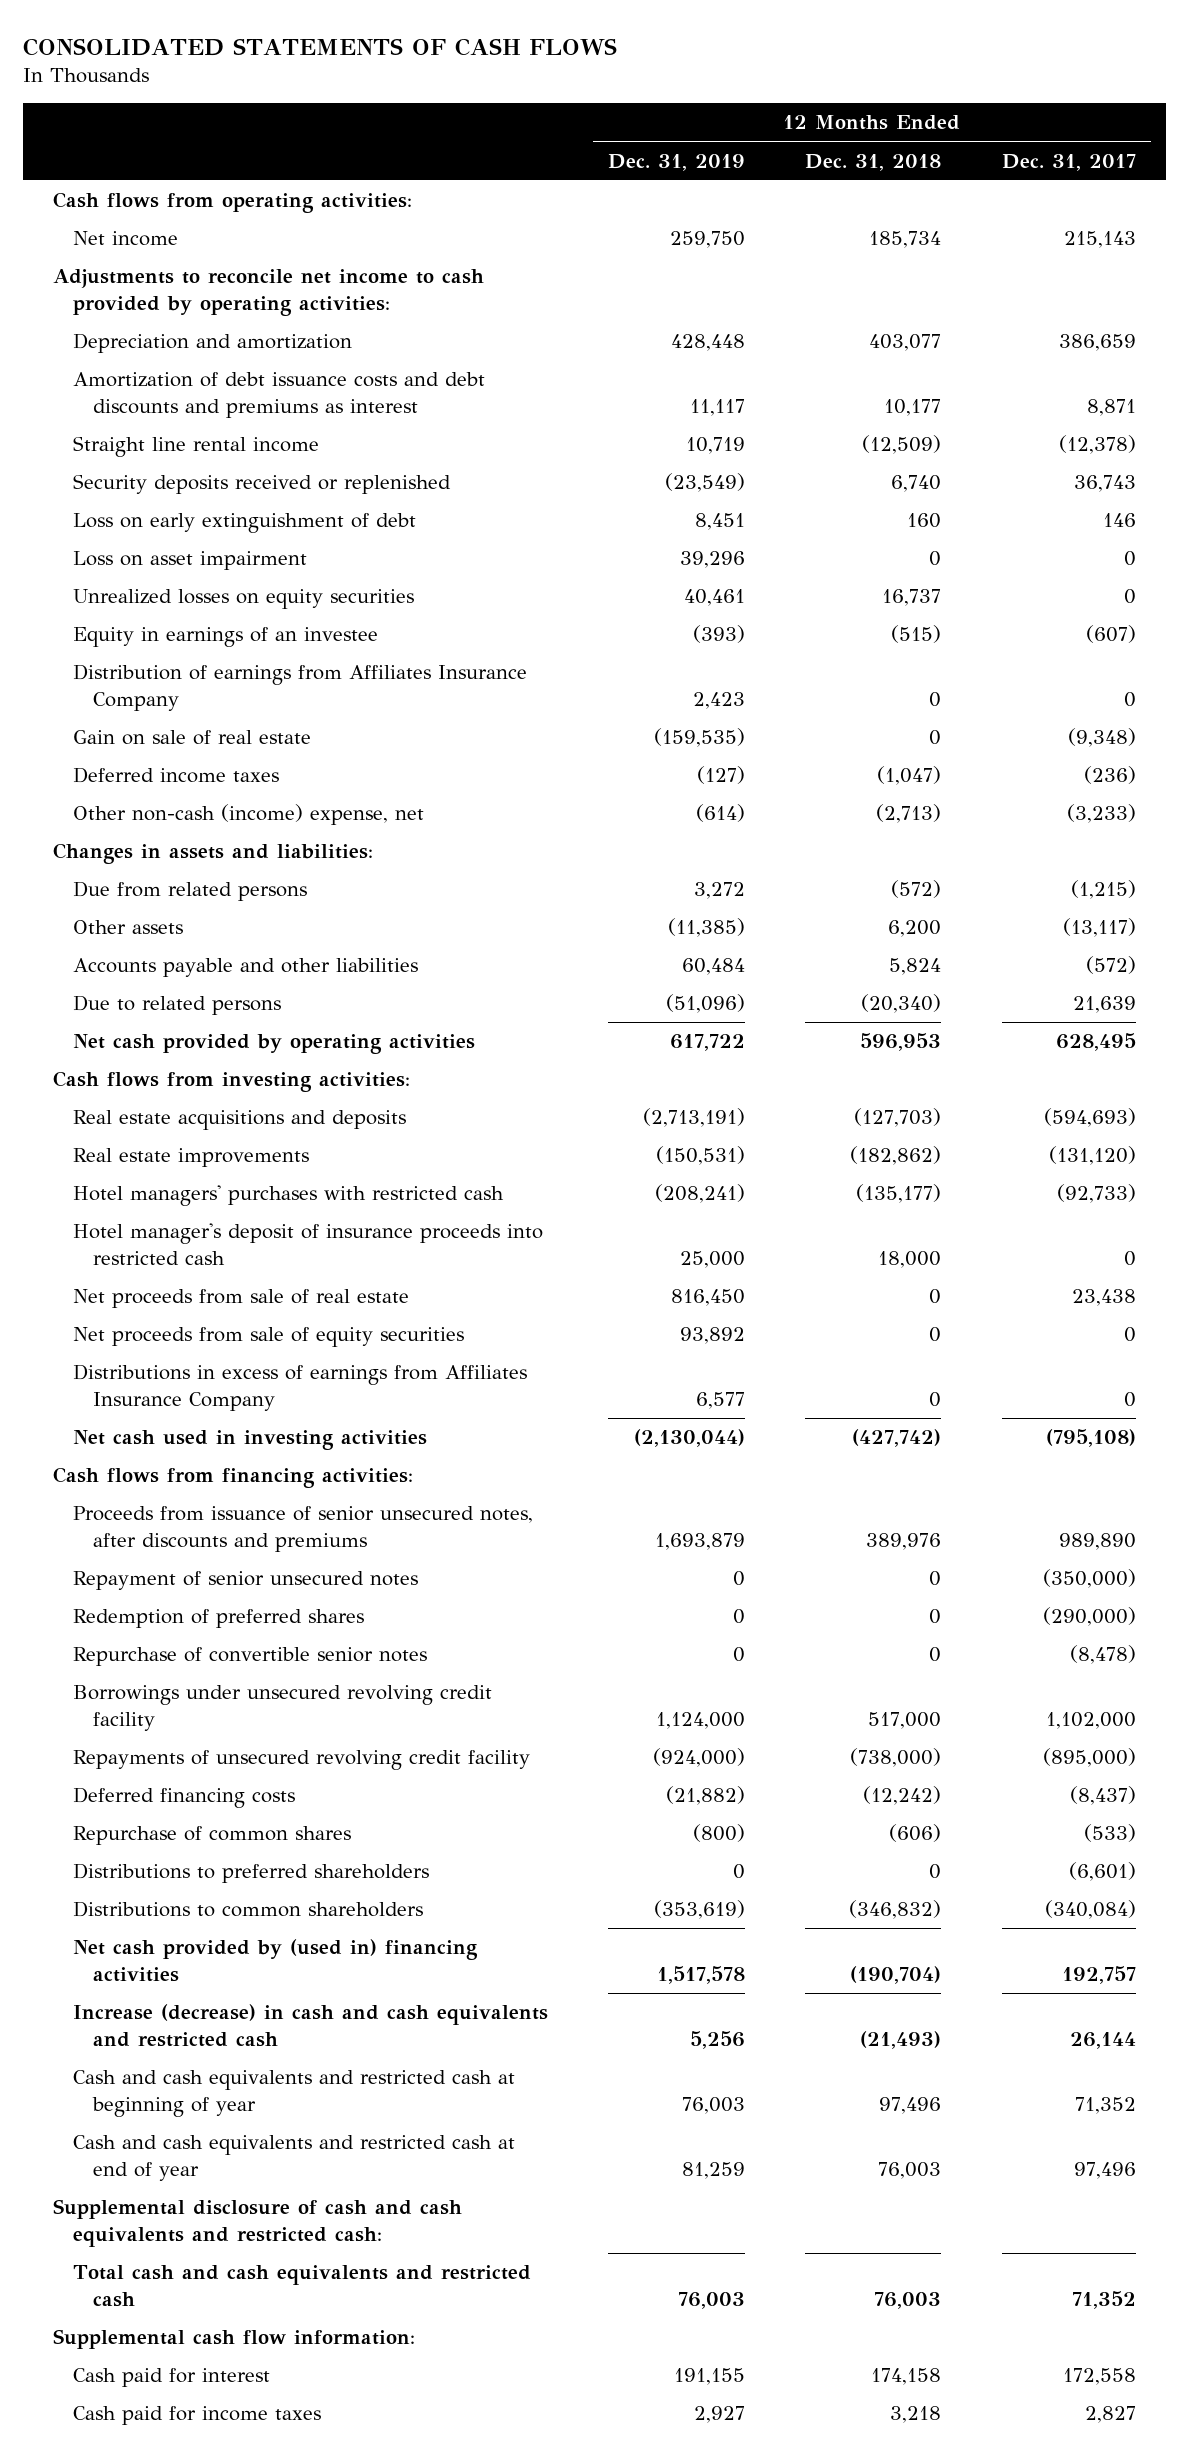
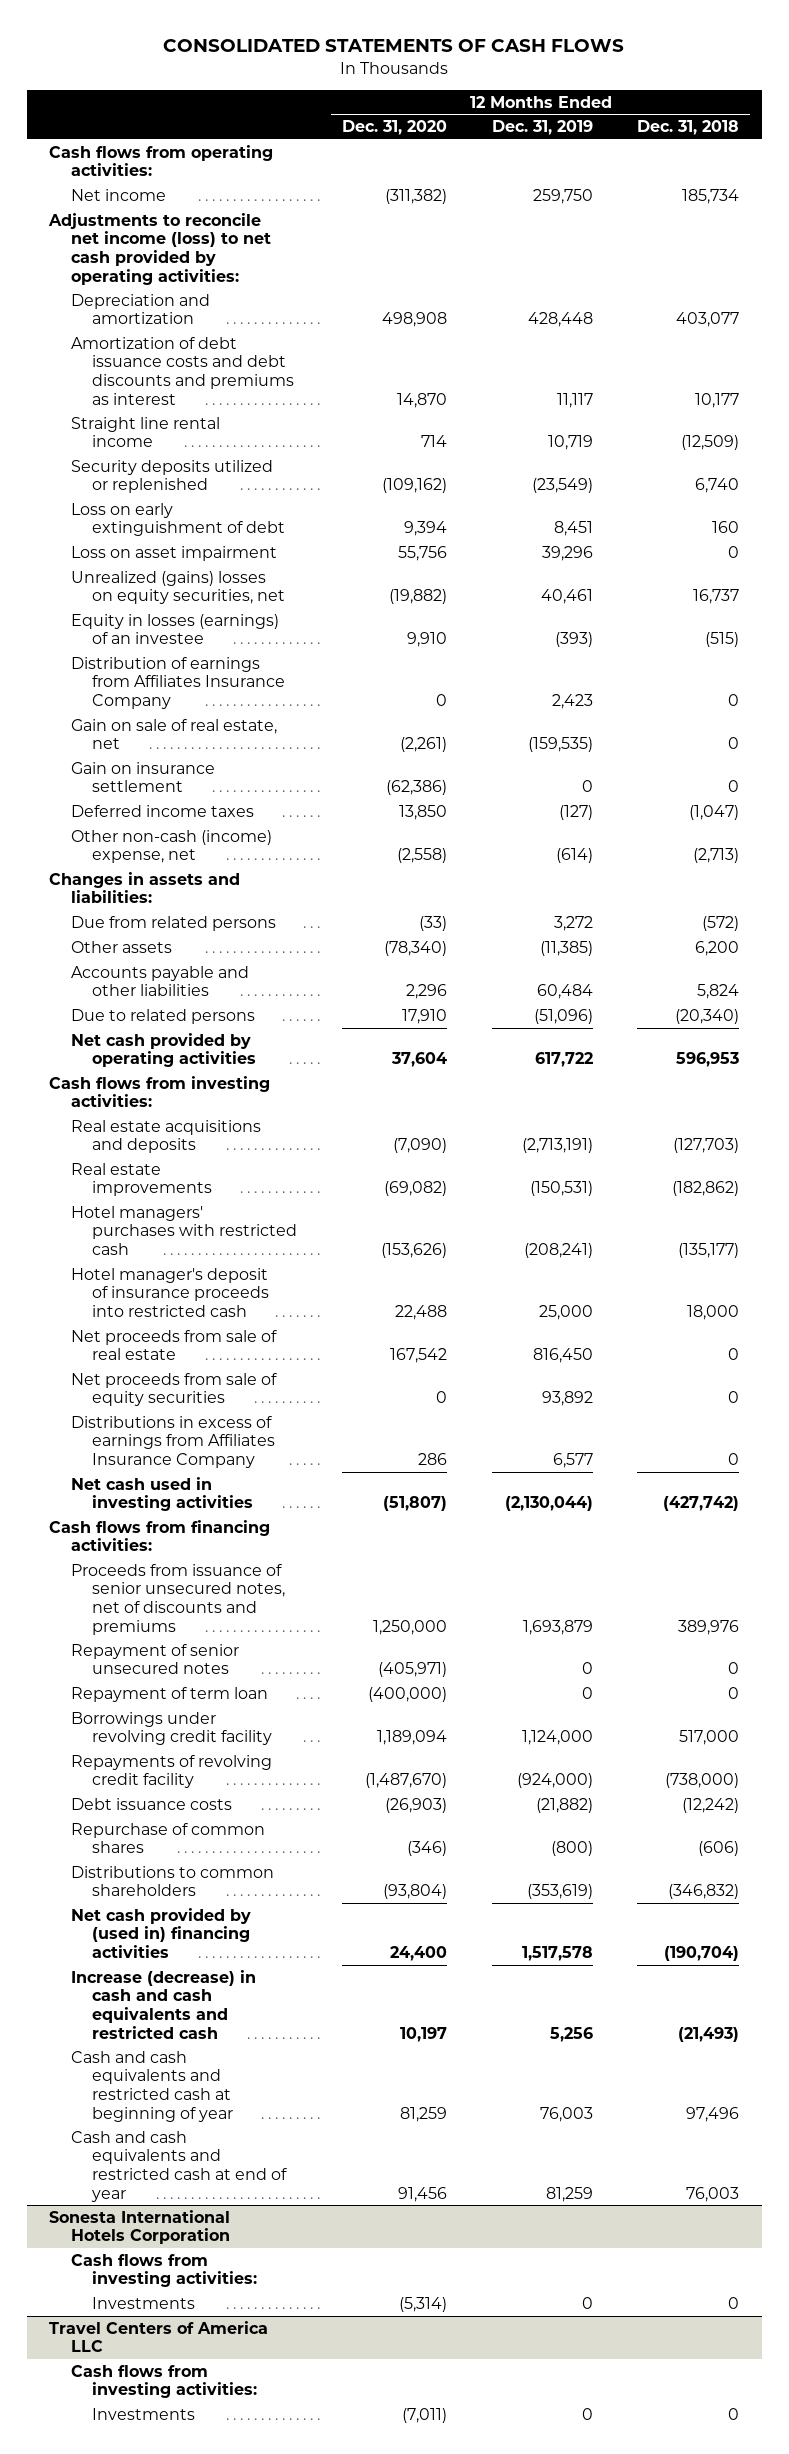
- | 12 Months Ended Dec. 31, 2019 | 12 Months Ended Dec. 31, 2018 | 12 Months Ended Dec. 31, 2017
+ | 12 Months Ended Dec. 31, 2020 | 12 Months Ended Dec. 31, 2019 | 12 Months Ended Dec. 31, 2018
- Adjustments to reconcile net income to cash provided by operating activities:
+ Adjustments to reconcile net income (loss) to net cash provided by operating activities:
- Security deposits received or replenished | (23,549) | 6,740 | 36,743
+ Security deposits utilized or replenished | (109,162) | (23,549) | 6,740
- Unrealized losses on equity securities | 40,461 | 16,737 | 0
- Equity in earnings of an investee | (393) | (515) | (607)
+ Unrealized (gains) losses on equity securities, net | (19,882) | 40,461 | 16,737
+ Equity in losses (earnings) of an investee | 9,910 | (393) | (515)
- Gain on sale of real estate | (159,535) | 0 | (9,348)
+ Gain on sale of real estate, net | (2,261) | (159,535) | 0
+ Gain on insurance settlement | (62,386) | 0 | 0
- Proceeds from issuance of senior unsecured notes, after discounts and premiums | 1,693,879 | 389,976 | 989,890
+ Proceeds from issuance of senior unsecured notes, net of discounts and premiums | 1,250,000 | 1,693,879 | 389,976
- Redemption of preferred shares | 0 | 0 | (290,000)
- Repurchase of convertible senior notes | 0 | 0 | (8,478)
- Borrowings under unsecured revolving credit facility | 1,124,000 | 517,000 | 1,102,000
- Repayments of unsecured revolving credit facility | (924,000) | (738,000) | (895,000)
- Deferred financing costs | (21,882) | (12,242) | (8,437)
+ Repayment of term loan | (400,000) | 0 | 0
+ Borrowings under revolving credit facility | 1,189,094 | 1,124,000 | 517,000
+ Repayments of revolving credit facility | (1,487,670) | (924,000) | (738,000)
+ Debt issuance costs | (26,903) | (21,882) | (12,242)
- Distributions to preferred shareholders | 0 | 0 | (6,601)
- Supplemental disclosure of cash and cash equivalents and restricted cash:
- Total cash and cash equivalents and restricted cash | 76,003 | 76,003 | 71,352
- Supplemental cash flow information:
- Cash paid for interest | 191,155 | 174,158 | 172,558
- Cash paid for income taxes | 2,927 | 3,218 | 2,827
+ Sonesta International Hotels Corporation
+ Cash flows from investing activities:
+ Investments | (5,314) | 0 | 0
+ Travel Centers of America LLC
+ Cash flows from investing activities:
+ Investments | (7,011) | 0 | 0

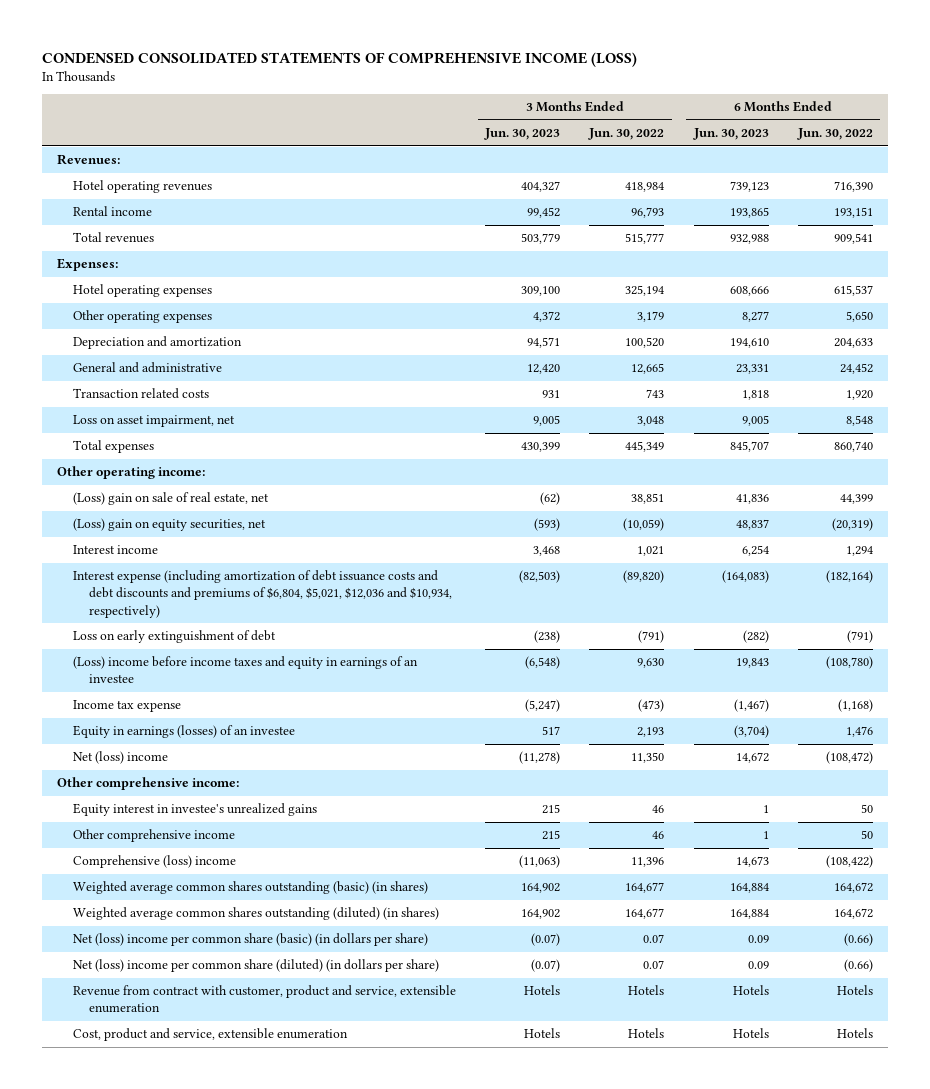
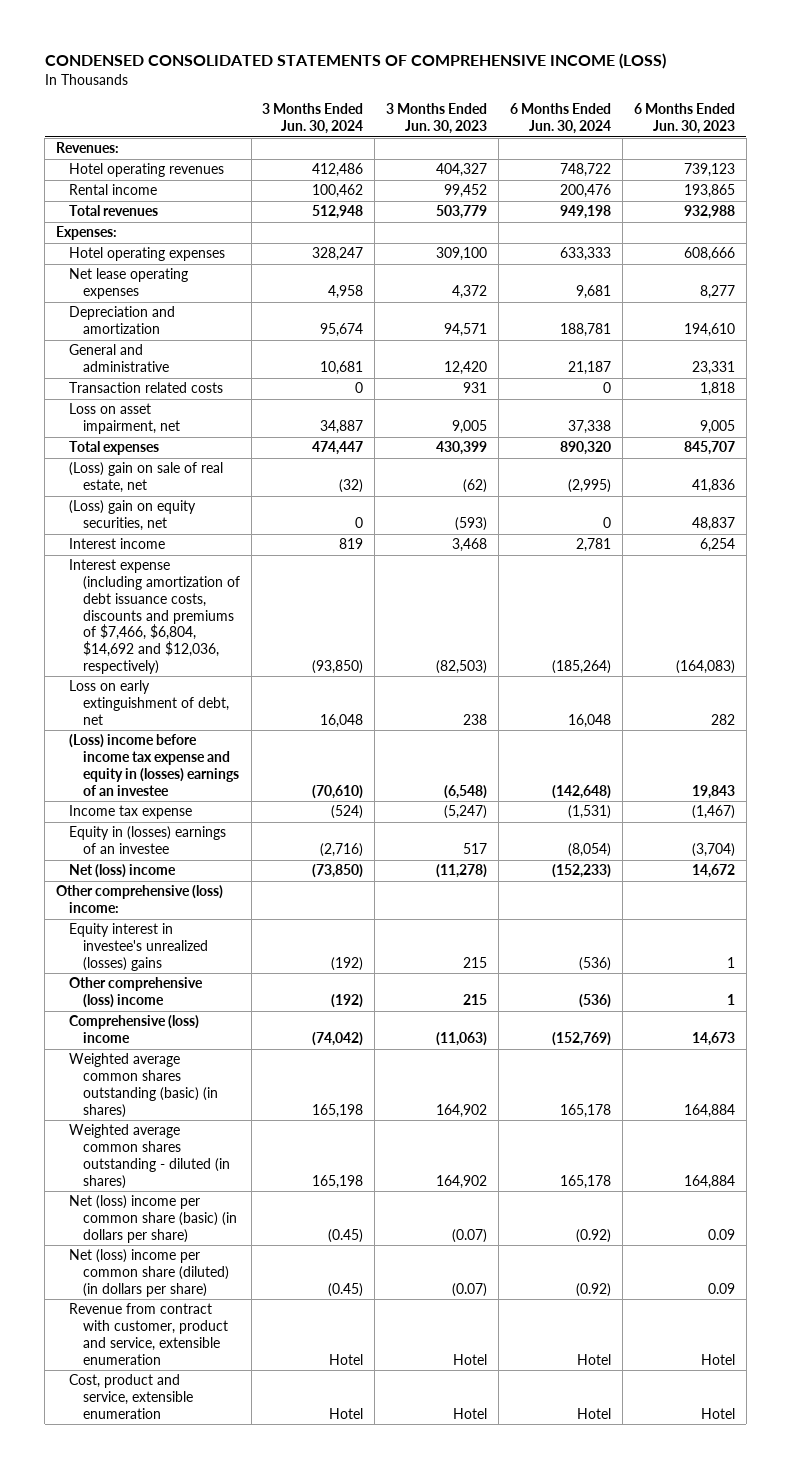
- | 3 Months Ended Jun. 30, 2023 | 3 Months Ended Jun. 30, 2022 | 6 Months Ended Jun. 30, 2023 | 6 Months Ended Jun. 30, 2022
+ | 3 Months Ended Jun. 30, 2024 | 3 Months Ended Jun. 30, 2023 | 6 Months Ended Jun. 30, 2024 | 6 Months Ended Jun. 30, 2023
- Other operating expenses | 4,372 | 3,179 | 8,277 | 5,650
+ Net lease operating expenses | 4,958 | 4,372 | 9,681 | 8,277
- Other operating income:
- Interest expense (including amortization of debt issuance costs and debt discounts and premiums of $6,804, $5,021, $12,036 and $10,934, respectively) | (82,503) | (89,820) | (164,083) | (182,164)
- Loss on early extinguishment of debt | (238) | (791) | (282) | (791)
- (Loss) income before income taxes and equity in earnings of an investee | (6,548) | 9,630 | 19,843 | (108,780)
+ Interest expense (including amortization of debt issuance costs, discounts and premiums of $7,466, $6,804, $14,692 and $12,036, respectively) | (93,850) | (82,503) | (185,264) | (164,083)
+ Loss on early extinguishment of debt, net | 16,048 | 238 | 16,048 | 282
+ (Loss) income before income tax expense and equity in (losses) earnings of an investee | (70,610) | (6,548) | (142,648) | 19,843
- Equity in earnings (losses) of an investee | 517 | 2,193 | (3,704) | 1,476
+ Equity in (losses) earnings of an investee | (2,716) | 517 | (8,054) | (3,704)
- Other comprehensive income:
- Equity interest in investee's unrealized gains | 215 | 46 | 1 | 50
- Other comprehensive income | 215 | 46 | 1 | 50
+ Other comprehensive (loss) income:
+ Equity interest in investee's unrealized (losses) gains | (192) | 215 | (536) | 1
+ Other comprehensive (loss) income | (192) | 215 | (536) | 1
- Weighted average common shares outstanding (diluted) (in shares) | 164,902 | 164,677 | 164,884 | 164,672
+ Weighted average common shares outstanding - diluted (in shares) | 165,198 | 164,902 | 165,178 | 164,884
- Revenue from contract with customer, product and service, extensible enumeration | Hotels | Hotels | Hotels | Hotels
- Cost, product and service, extensible enumeration | Hotels | Hotels | Hotels | Hotels
+ Revenue from contract with customer, product and service, extensible enumeration | Hotel | Hotel | Hotel | Hotel
+ Cost, product and service, extensible enumeration | Hotel | Hotel | Hotel | Hotel

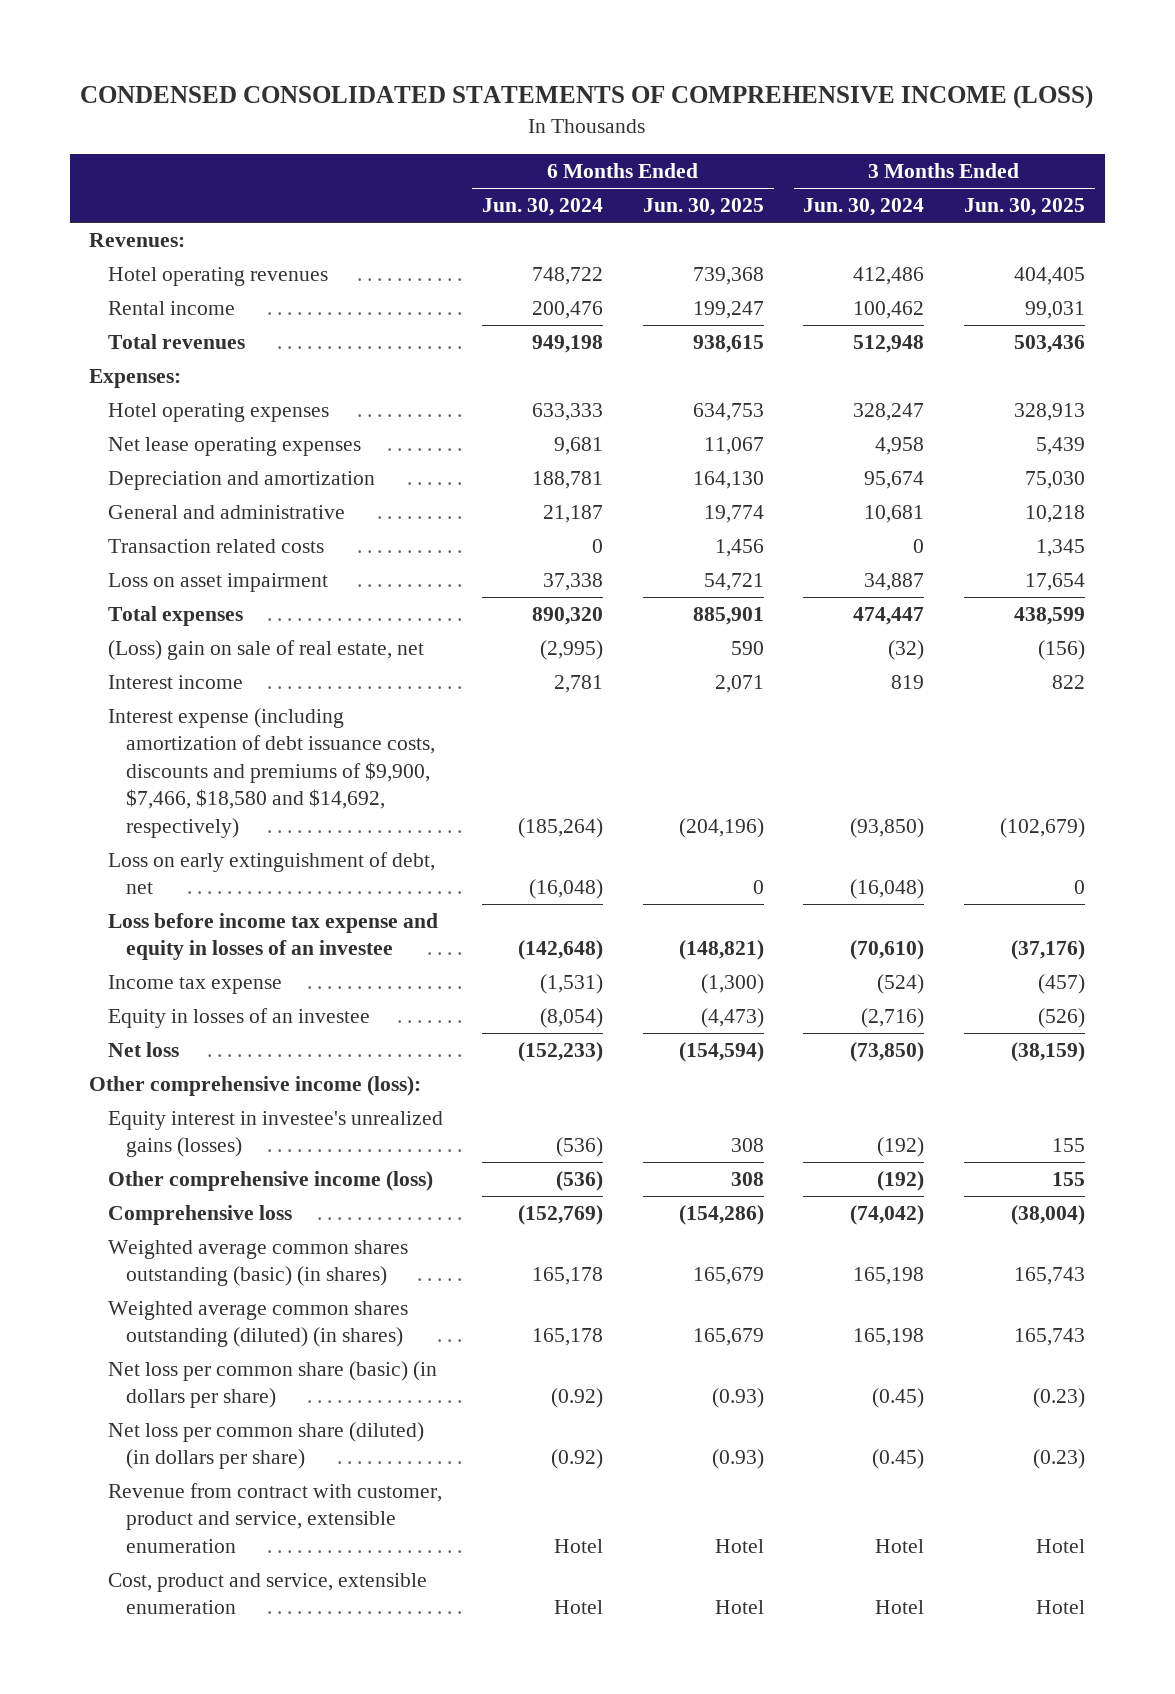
- | 3 Months Ended Jun. 30, 2024 | 3 Months Ended Jun. 30, 2023 | 6 Months Ended Jun. 30, 2024 | 6 Months Ended Jun. 30, 2023
+ | 6 Months Ended Jun. 30, 2024 | 6 Months Ended Jun. 30, 2025 | 3 Months Ended Jun. 30, 2024 | 3 Months Ended Jun. 30, 2025
- Loss on asset impairment, net | 34,887 | 9,005 | 37,338 | 9,005
+ Loss on asset impairment | 37,338 | 54,721 | 34,887 | 17,654
- (Loss) gain on equity securities, net | 0 | (593) | 0 | 48,837
- Interest expense (including amortization of debt issuance costs, discounts and premiums of $7,466, $6,804, $14,692 and $12,036, respectively) | (93,850) | (82,503) | (185,264) | (164,083)
- Loss on early extinguishment of debt, net | 16,048 | 238 | 16,048 | 282
- (Loss) income before income tax expense and equity in (losses) earnings of an investee | (70,610) | (6,548) | (142,648) | 19,843
+ Interest expense (including amortization of debt issuance costs, discounts and premiums of $9,900, $7,466, $18,580 and $14,692, respectively) | (185,264) | (204,196) | (93,850) | (102,679)
+ Loss on early extinguishment of debt, net | (16,048) | 0 | (16,048) | 0
+ Loss before income tax expense and equity in losses of an investee | (142,648) | (148,821) | (70,610) | (37,176)
- Equity in (losses) earnings of an investee | (2,716) | 517 | (8,054) | (3,704)
- Net (loss) income | (73,850) | (11,278) | (152,233) | 14,672
- Other comprehensive (loss) income:
- Equity interest in investee's unrealized (losses) gains | (192) | 215 | (536) | 1
- Other comprehensive (loss) income | (192) | 215 | (536) | 1
- Comprehensive (loss) income | (74,042) | (11,063) | (152,769) | 14,673
+ Equity in losses of an investee | (8,054) | (4,473) | (2,716) | (526)
+ Net loss | (152,233) | (154,594) | (73,850) | (38,159)
+ Other comprehensive income (loss):
+ Equity interest in investee's unrealized gains (losses) | (536) | 308 | (192) | 155
+ Other comprehensive income (loss) | (536) | 308 | (192) | 155
+ Comprehensive loss | (152,769) | (154,286) | (74,042) | (38,004)
- Weighted average common shares outstanding - diluted (in shares) | 165,198 | 164,902 | 165,178 | 164,884
- Net (loss) income per common share (basic) (in dollars per share) | (0.45) | (0.07) | (0.92) | 0.09
- Net (loss) income per common share (diluted) (in dollars per share) | (0.45) | (0.07) | (0.92) | 0.09
+ Weighted average common shares outstanding (diluted) (in shares) | 165,178 | 165,679 | 165,198 | 165,743
+ Net loss per common share (basic) (in dollars per share) | (0.92) | (0.93) | (0.45) | (0.23)
+ Net loss per common share (diluted) (in dollars per share) | (0.92) | (0.93) | (0.45) | (0.23)

